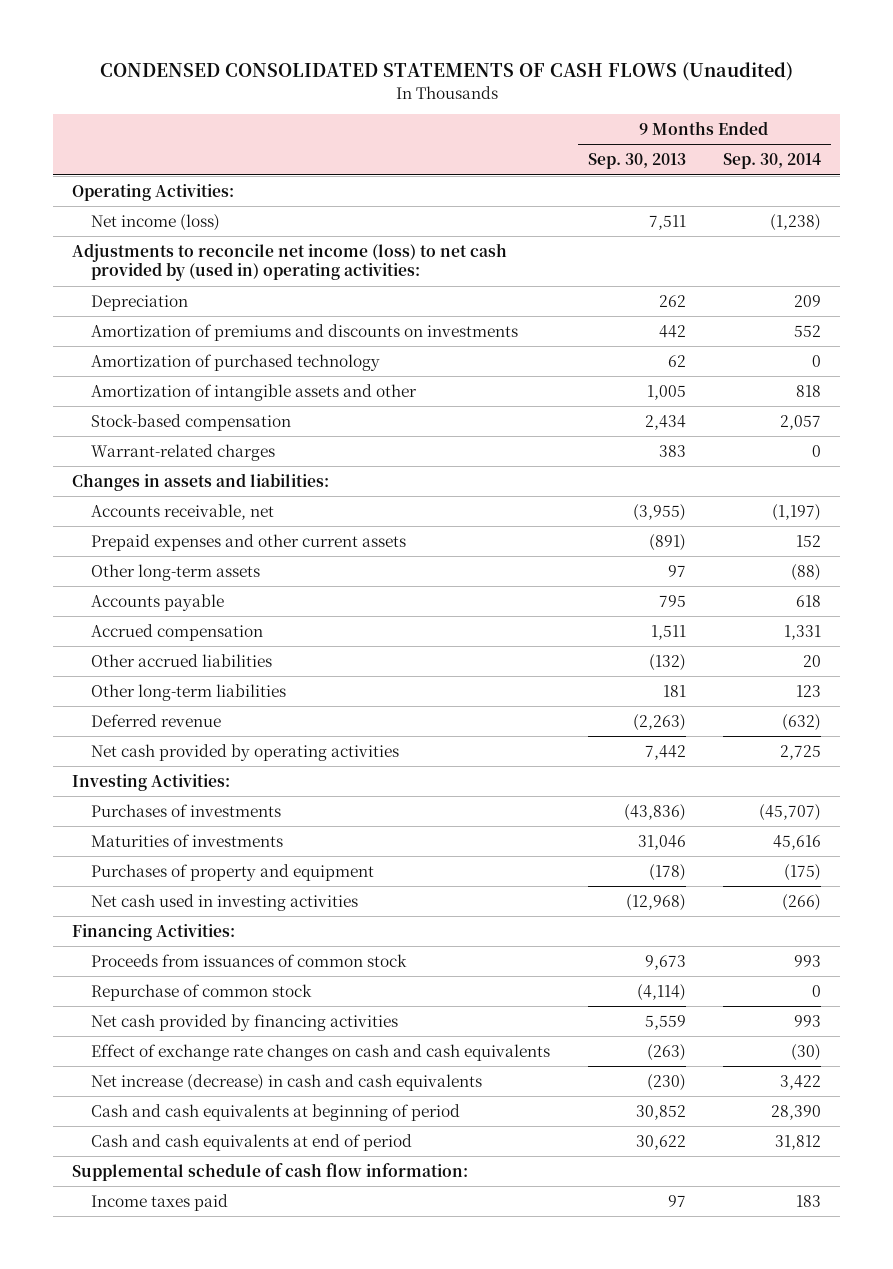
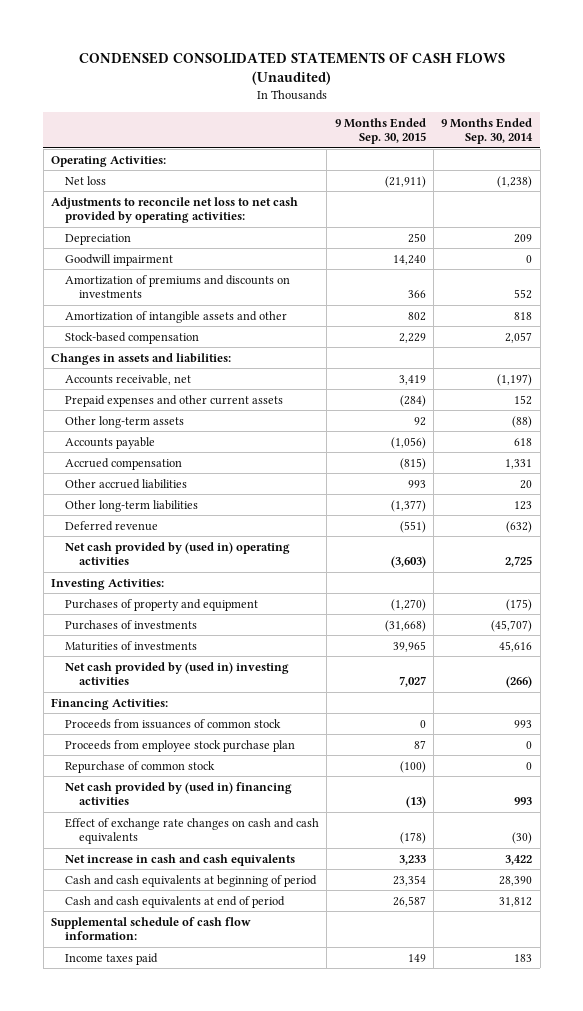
- | 9 Months Ended Sep. 30, 2013 | 9 Months Ended Sep. 30, 2014
+ | 9 Months Ended Sep. 30, 2015 | 9 Months Ended Sep. 30, 2014
- Net income (loss) | 7,511 | (1,238)
- Adjustments to reconcile net income (loss) to net cash provided by (used in) operating activities:
+ Net loss | (21,911) | (1,238)
+ Adjustments to reconcile net loss to net cash provided by operating activities:
+ Goodwill impairment | 14,240 | 0
- Amortization of purchased technology | 62 | 0
- Warrant-related charges | 383 | 0
- Net cash provided by operating activities | 7,442 | 2,725
+ Net cash provided by (used in) operating activities | (3,603) | 2,725
moved up: Purchases of property and equipment | (1,270) | (175)
- Net cash used in investing activities | (12,968) | (266)
+ Net cash provided by (used in) investing activities | 7,027 | (266)
+ Proceeds from employee stock purchase plan | 87 | 0
- Net cash provided by financing activities | 5,559 | 993
+ Net cash provided by (used in) financing activities | (13) | 993
- Net increase (decrease) in cash and cash equivalents | (230) | 3,422
+ Net increase in cash and cash equivalents | 3,233 | 3,422

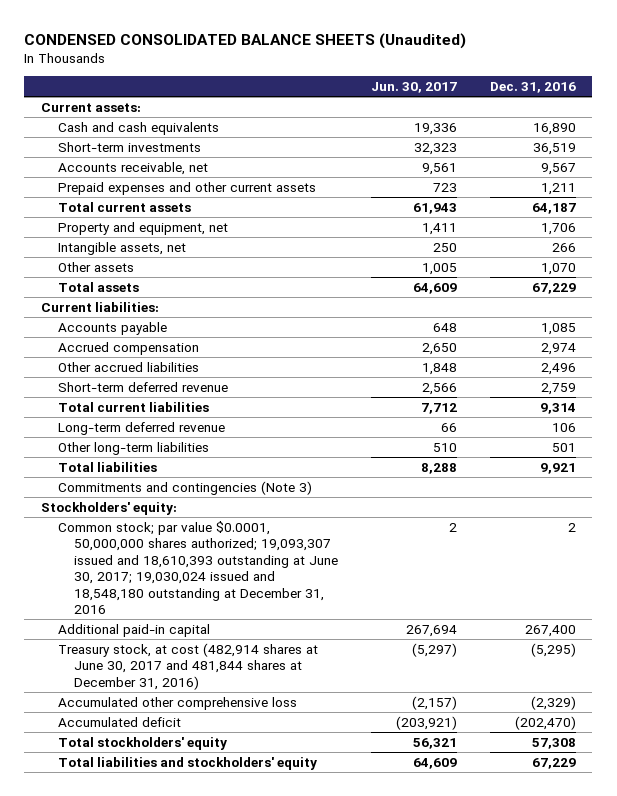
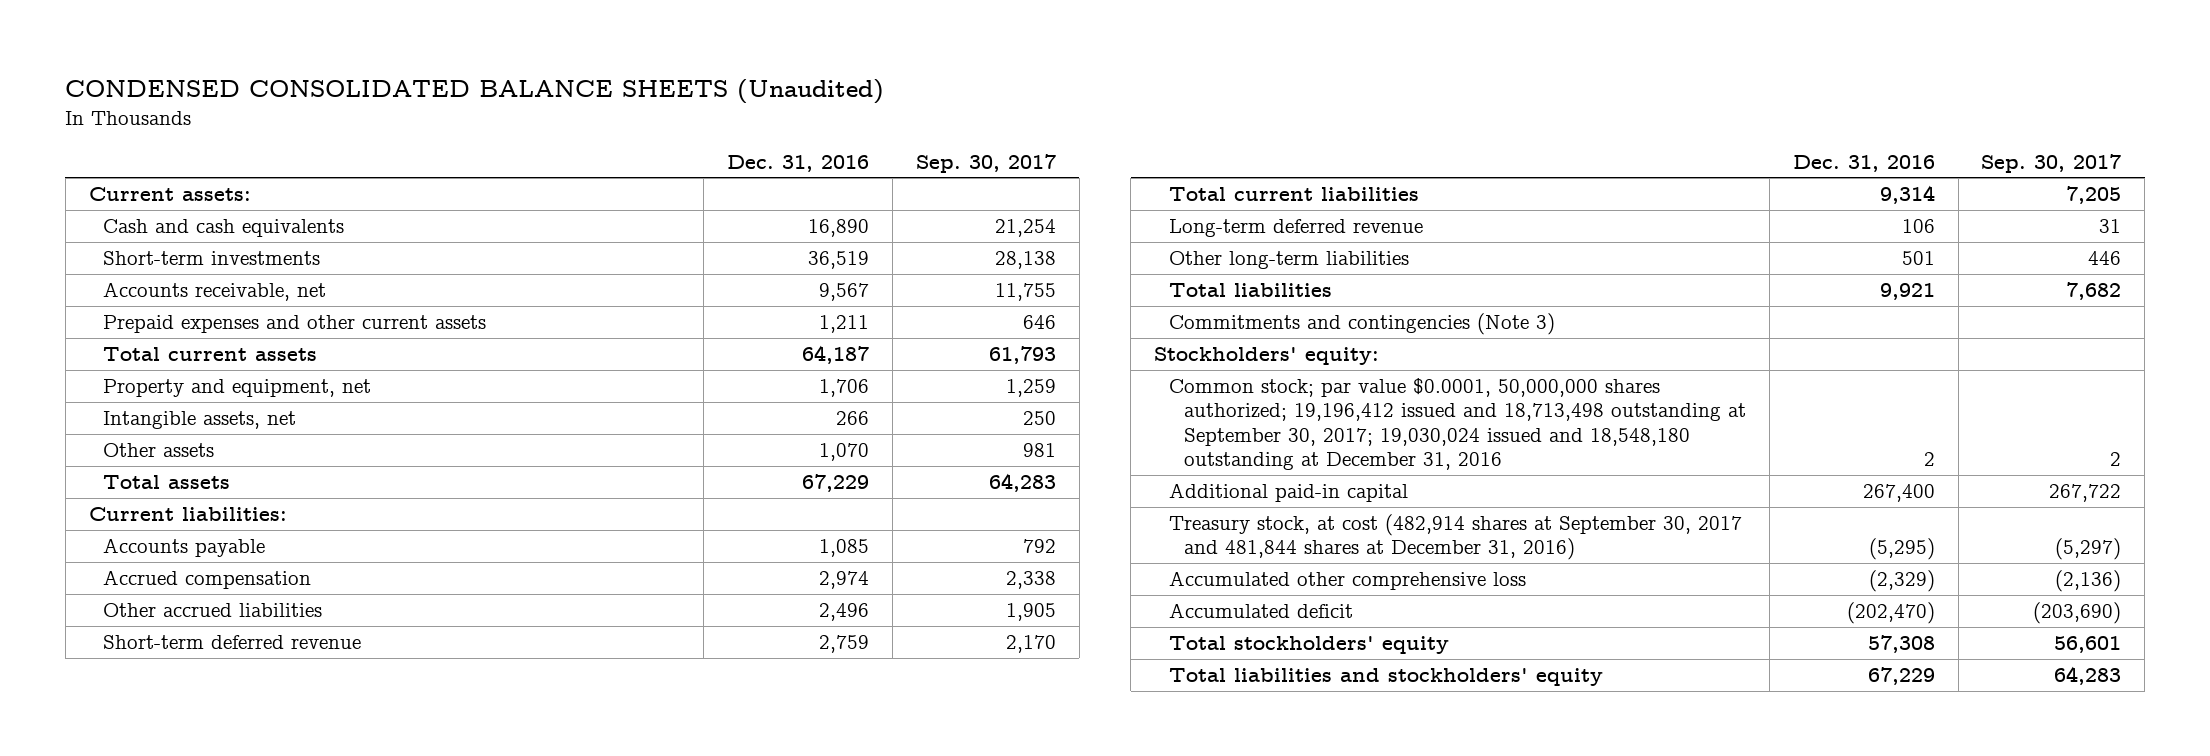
- | Jun. 30, 2017 | Dec. 31, 2016
+ | Dec. 31, 2016 | Sep. 30, 2017
- Common stock; par value $0.0001, 50,000,000 shares authorized; 19,093,307 issued and 18,610,393 outstanding at June 30, 2017; 19,030,024 issued and 18,548,180 outstanding at December 31, 2016 | 2 | 2
+ Common stock; par value $0.0001, 50,000,000 shares authorized; 19,196,412 issued and 18,713,498 outstanding at September 30, 2017; 19,030,024 issued and 18,548,180 outstanding at December 31, 2016 | 2 | 2
- Treasury stock, at cost (482,914 shares at June 30, 2017 and 481,844 shares at December 31, 2016) | (5,297) | (5,295)
+ Treasury stock, at cost (482,914 shares at September 30, 2017 and 481,844 shares at December 31, 2016) | (5,295) | (5,297)

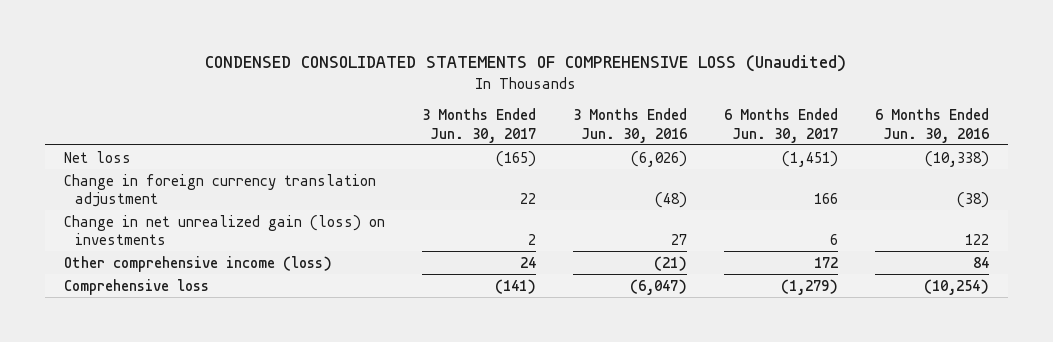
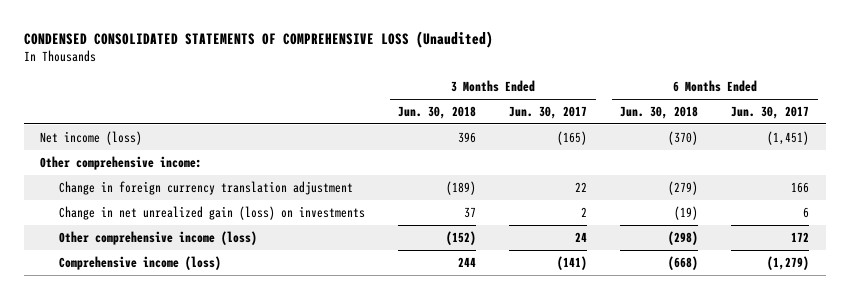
- | 3 Months Ended Jun. 30, 2017 | 3 Months Ended Jun. 30, 2016 | 6 Months Ended Jun. 30, 2017 | 6 Months Ended Jun. 30, 2016
+ | 3 Months Ended Jun. 30, 2018 | 3 Months Ended Jun. 30, 2017 | 6 Months Ended Jun. 30, 2018 | 6 Months Ended Jun. 30, 2017
- Net loss | (165) | (6,026) | (1,451) | (10,338)
+ Net income (loss) | 396 | (165) | (370) | (1,451)
+ Other comprehensive income:
- Comprehensive loss | (141) | (6,047) | (1,279) | (10,254)
+ Comprehensive income (loss) | 244 | (141) | (668) | (1,279)

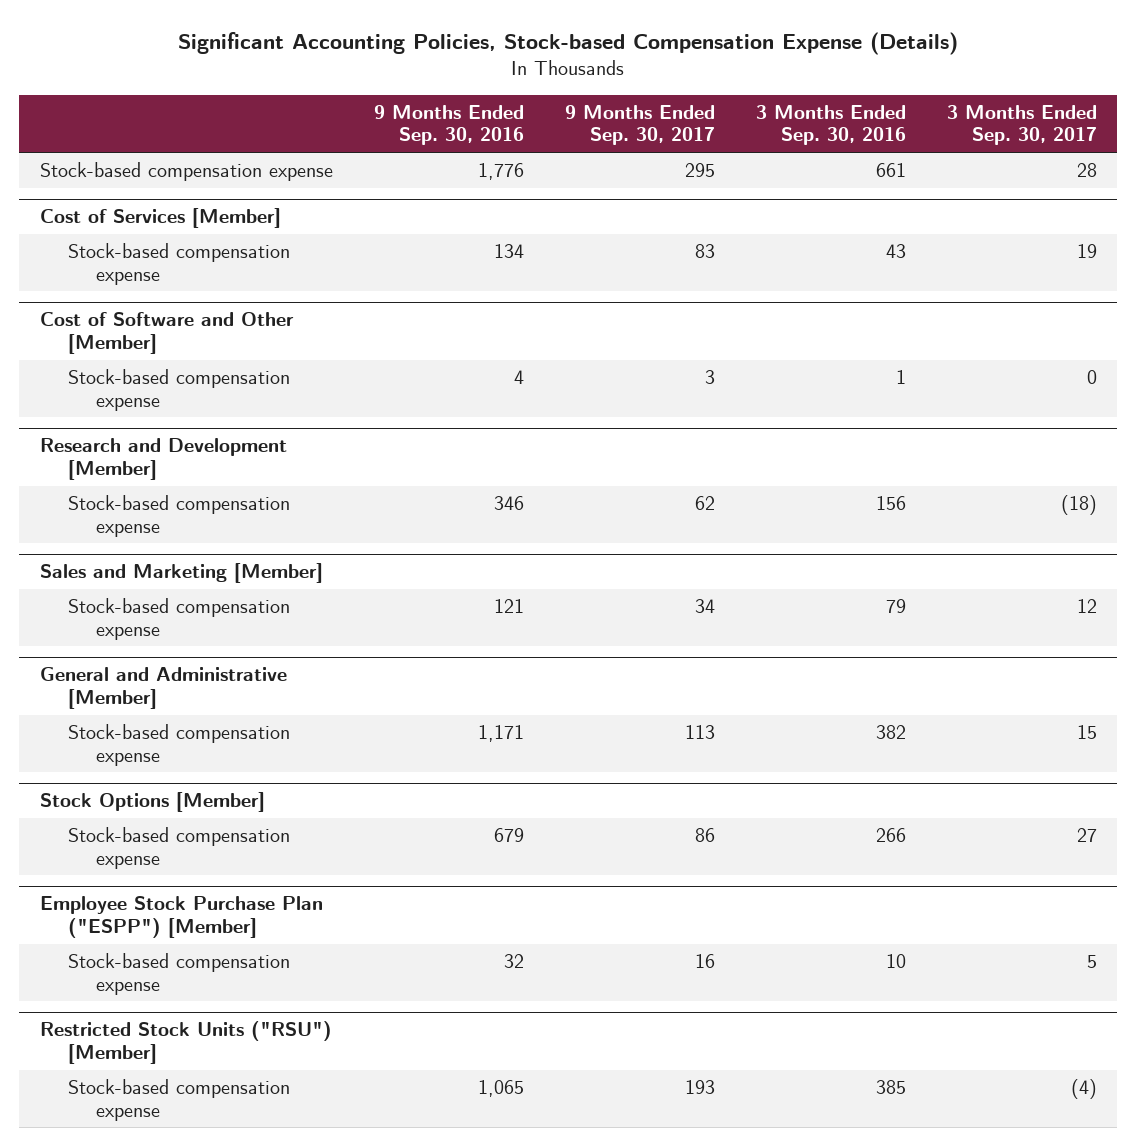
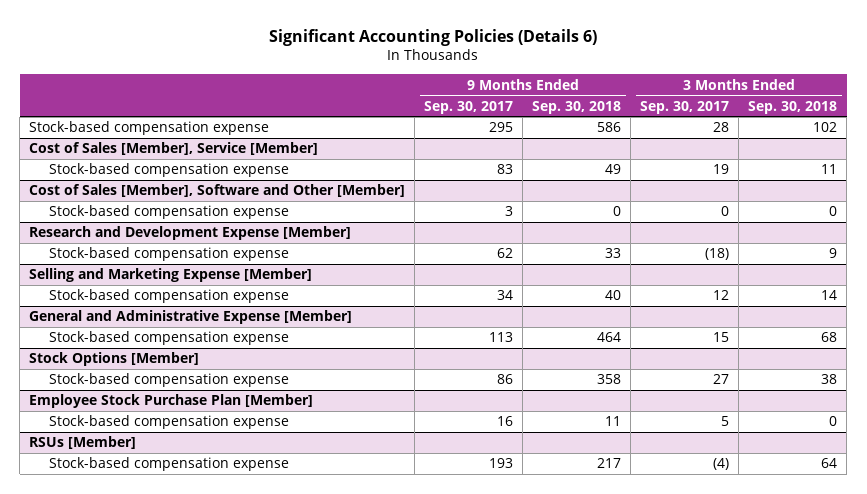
- Significant Accounting Policies, Stock-based Compensation Expense (Details)
+ Significant Accounting Policies (Details 6)
- | 9 Months Ended Sep. 30, 2016 | 9 Months Ended Sep. 30, 2017 | 3 Months Ended Sep. 30, 2016 | 3 Months Ended Sep. 30, 2017
+ | 9 Months Ended Sep. 30, 2017 | 9 Months Ended Sep. 30, 2018 | 3 Months Ended Sep. 30, 2017 | 3 Months Ended Sep. 30, 2018
- Cost of Services [Member]
+ Cost of Sales [Member], Service [Member]
- Cost of Software and Other [Member]
+ Cost of Sales [Member], Software and Other [Member]
- Research and Development [Member]
+ Research and Development Expense [Member]
- Sales and Marketing [Member]
+ Selling and Marketing Expense [Member]
- General and Administrative [Member]
+ General and Administrative Expense [Member]
- Employee Stock Purchase Plan ("ESPP") [Member]
+ Employee Stock Purchase Plan [Member]
- Restricted Stock Units ("RSU") [Member]
+ RSUs [Member]

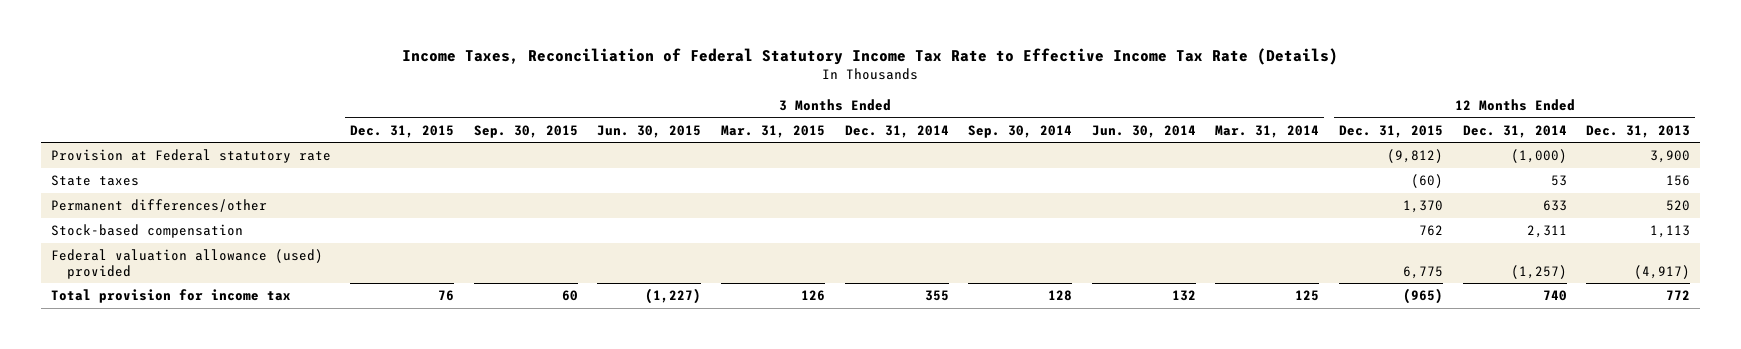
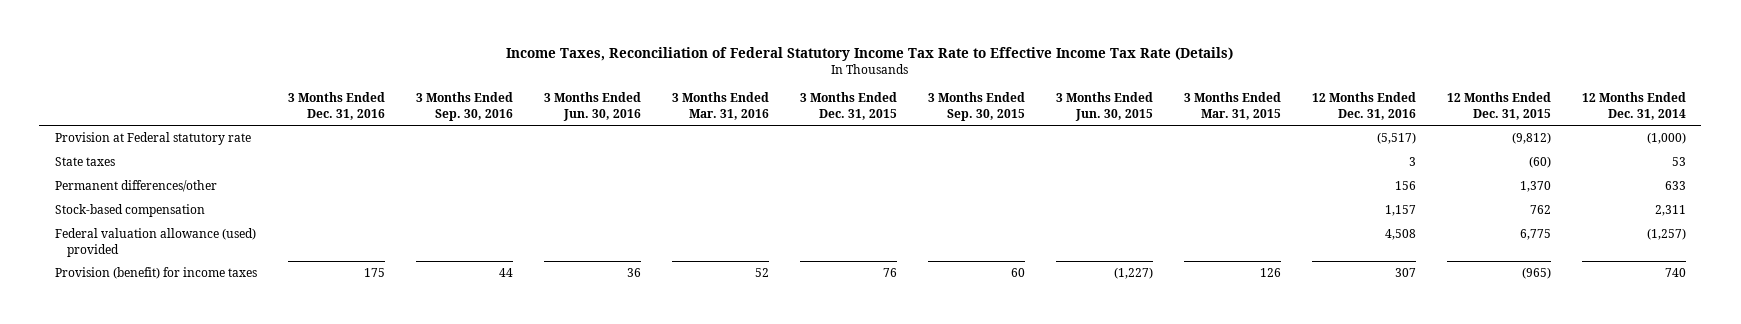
- | 3 Months Ended Dec. 31, 2015 | 3 Months Ended Sep. 30, 2015 | 3 Months Ended Jun. 30, 2015 | 3 Months Ended Mar. 31, 2015 | 3 Months Ended Dec. 31, 2014 | 3 Months Ended Sep. 30, 2014 | 3 Months Ended Jun. 30, 2014 | 3 Months Ended Mar. 31, 2014 | 12 Months Ended Dec. 31, 2015 | 12 Months Ended Dec. 31, 2014 | 12 Months Ended Dec. 31, 2013
+ | 3 Months Ended Dec. 31, 2016 | 3 Months Ended Sep. 30, 2016 | 3 Months Ended Jun. 30, 2016 | 3 Months Ended Mar. 31, 2016 | 3 Months Ended Dec. 31, 2015 | 3 Months Ended Sep. 30, 2015 | 3 Months Ended Jun. 30, 2015 | 3 Months Ended Mar. 31, 2015 | 12 Months Ended Dec. 31, 2016 | 12 Months Ended Dec. 31, 2015 | 12 Months Ended Dec. 31, 2014
- Total provision for income tax | 76 | 60 | (1,227) | 126 | 355 | 128 | 132 | 125 | (965) | 740 | 772
+ Provision (benefit) for income taxes | 175 | 44 | 36 | 52 | 76 | 60 | (1,227) | 126 | 307 | (965) | 740

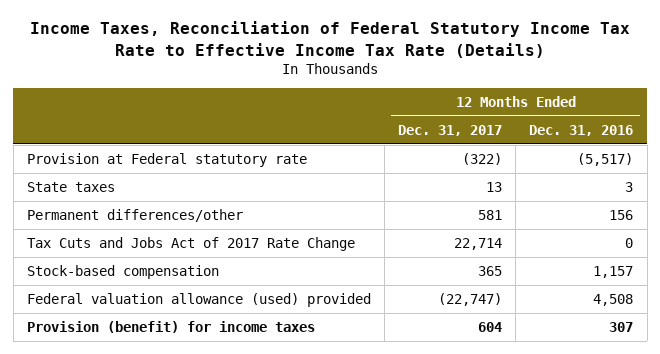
- | 3 Months Ended Dec. 31, 2016 | 3 Months Ended Sep. 30, 2016 | 3 Months Ended Jun. 30, 2016 | 3 Months Ended Mar. 31, 2016 | 3 Months Ended Dec. 31, 2015 | 3 Months Ended Sep. 30, 2015 | 3 Months Ended Jun. 30, 2015 | 3 Months Ended Mar. 31, 2015 | 12 Months Ended Dec. 31, 2016 | 12 Months Ended Dec. 31, 2015 | 12 Months Ended Dec. 31, 2014
+ | 12 Months Ended Dec. 31, 2017 | 12 Months Ended Dec. 31, 2016
+ Tax Cuts and Jobs Act of 2017 Rate Change | 22,714 | 0

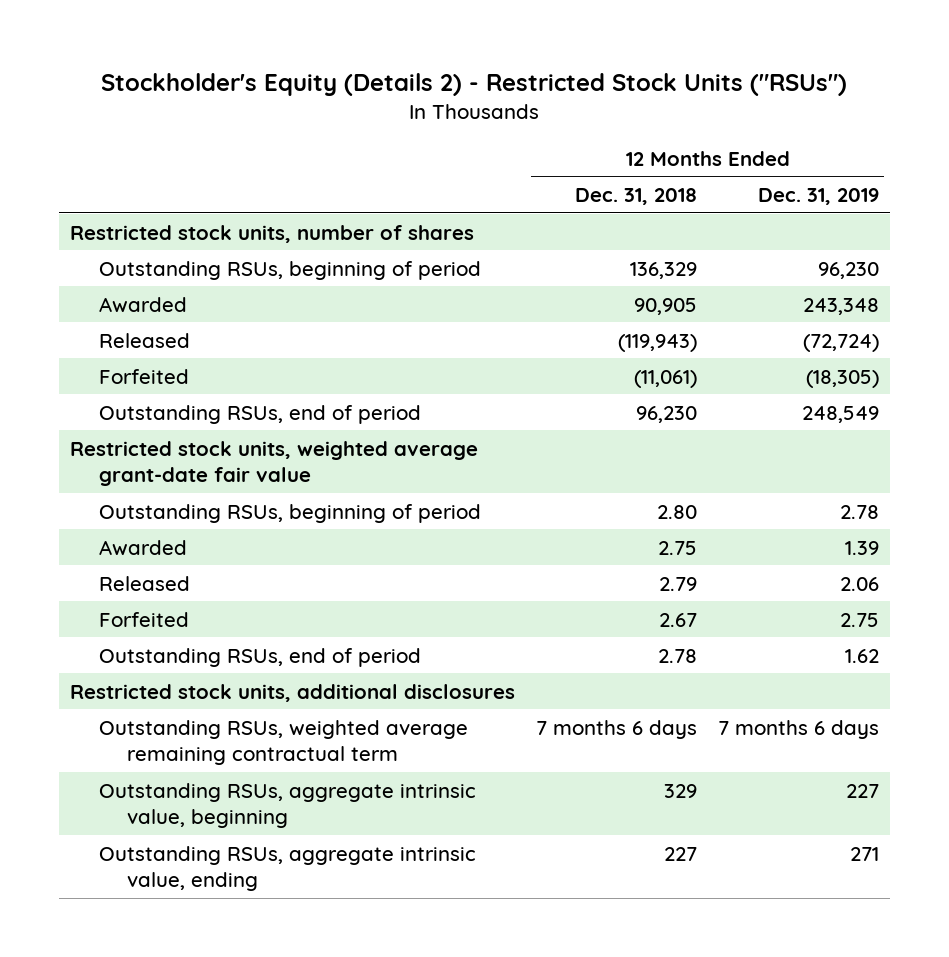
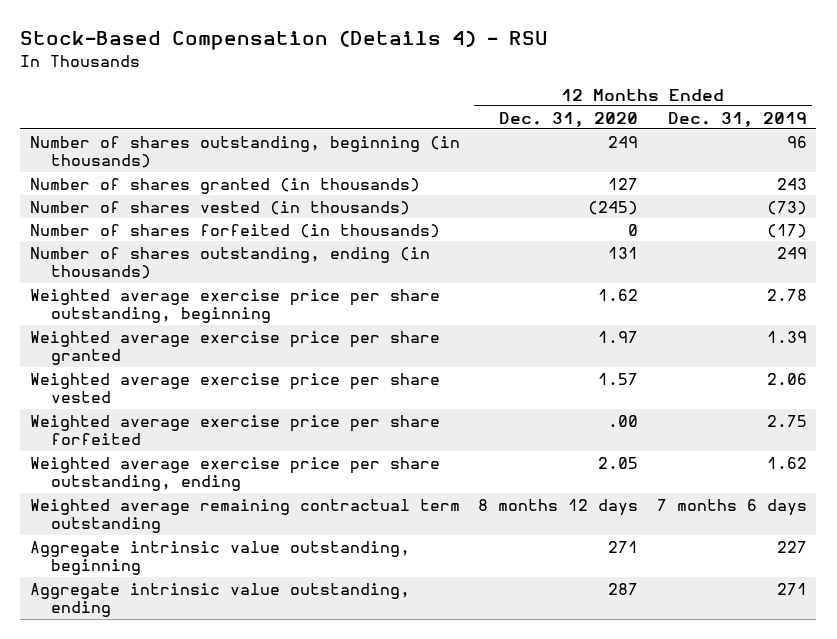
- Stockholder's Equity (Details 2) - Restricted Stock Units ("RSUs")
+ Stock-Based Compensation (Details 4) - RSU
- | 12 Months Ended Dec. 31, 2018 | 12 Months Ended Dec. 31, 2019
+ | 12 Months Ended Dec. 31, 2020 | 12 Months Ended Dec. 31, 2019
- Restricted stock units, number of shares
- Outstanding RSUs, beginning of period | 136,329 | 96,230
- Awarded | 90,905 | 243,348
- Released | (119,943) | (72,724)
- Forfeited | (11,061) | (18,305)
- Outstanding RSUs, end of period | 96,230 | 248,549
- Restricted stock units, weighted average grant-date fair value
- Outstanding RSUs, beginning of period | 2.80 | 2.78
- Awarded | 2.75 | 1.39
- Released | 2.79 | 2.06
- Forfeited | 2.67 | 2.75
- Outstanding RSUs, end of period | 2.78 | 1.62
- Restricted stock units, additional disclosures
- Outstanding RSUs, weighted average remaining contractual term | 7 months 6 days | 7 months 6 days
- Outstanding RSUs, aggregate intrinsic value, beginning | 329 | 227
- Outstanding RSUs, aggregate intrinsic value, ending | 227 | 271
+ Number of shares outstanding, beginning (in thousands) | 249 | 96
+ Number of shares granted (in thousands) | 127 | 243
+ Number of shares vested (in thousands) | (245) | (73)
+ Number of shares forfeited (in thousands) | 0 | (17)
+ Number of shares outstanding, ending (in thousands) | 131 | 249
+ Weighted average exercise price per share outstanding, beginning | 1.62 | 2.78
+ Weighted average exercise price per share granted | 1.97 | 1.39
+ Weighted average exercise price per share vested | 1.57 | 2.06
+ Weighted average exercise price per share forfeited | .00 | 2.75
+ Weighted average exercise price per share outstanding, ending | 2.05 | 1.62
+ Weighted average remaining contractual term outstanding | 8 months 12 days | 7 months 6 days
+ Aggregate intrinsic value outstanding, beginning | 271 | 227
+ Aggregate intrinsic value outstanding, ending | 287 | 271

